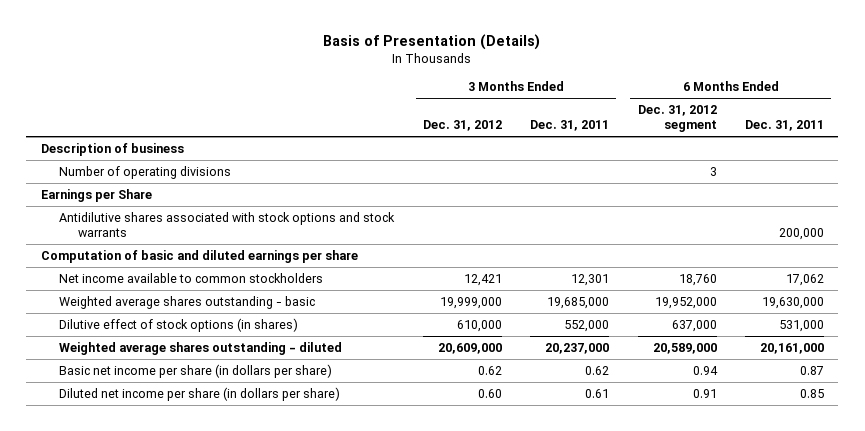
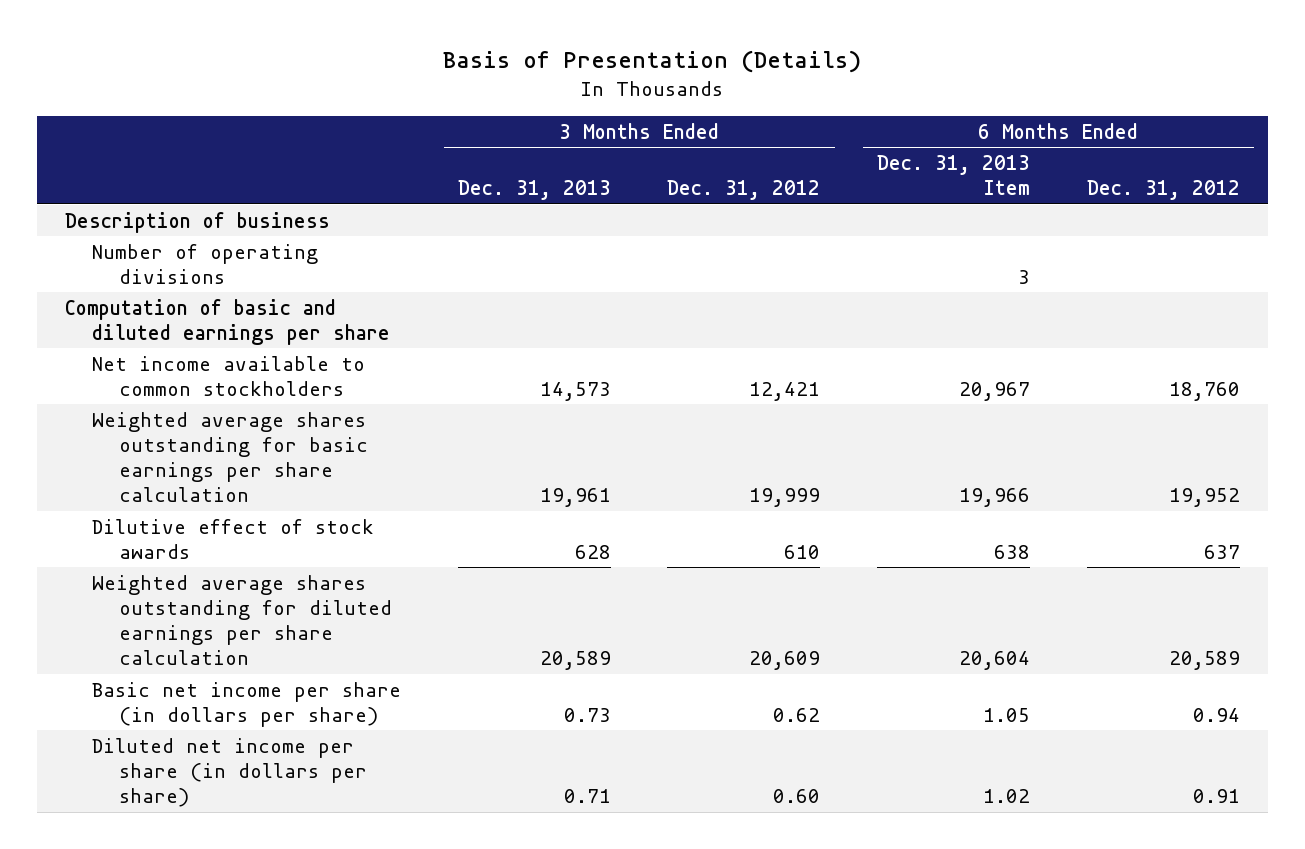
- | 3 Months Ended Dec. 31, 2012 | 3 Months Ended Dec. 31, 2011 | 6 Months Ended Dec. 31, 2012 segment | 6 Months Ended Dec. 31, 2011
+ | 3 Months Ended Dec. 31, 2013 | 3 Months Ended Dec. 31, 2012 | 6 Months Ended Dec. 31, 2013 Item | 6 Months Ended Dec. 31, 2012
- Earnings per Share
- Antidilutive shares associated with stock options and stock warrants | | | | 200,000
- Weighted average shares outstanding - basic | 19,999,000 | 19,685,000 | 19,952,000 | 19,630,000
- Dilutive effect of stock options (in shares) | 610,000 | 552,000 | 637,000 | 531,000
- Weighted average shares outstanding - diluted | 20,609,000 | 20,237,000 | 20,589,000 | 20,161,000
+ Weighted average shares outstanding for basic earnings per share calculation | 19,961 | 19,999 | 19,966 | 19,952
+ Dilutive effect of stock awards | 628 | 610 | 638 | 637
+ Weighted average shares outstanding for diluted earnings per share calculation | 20,589 | 20,609 | 20,604 | 20,589

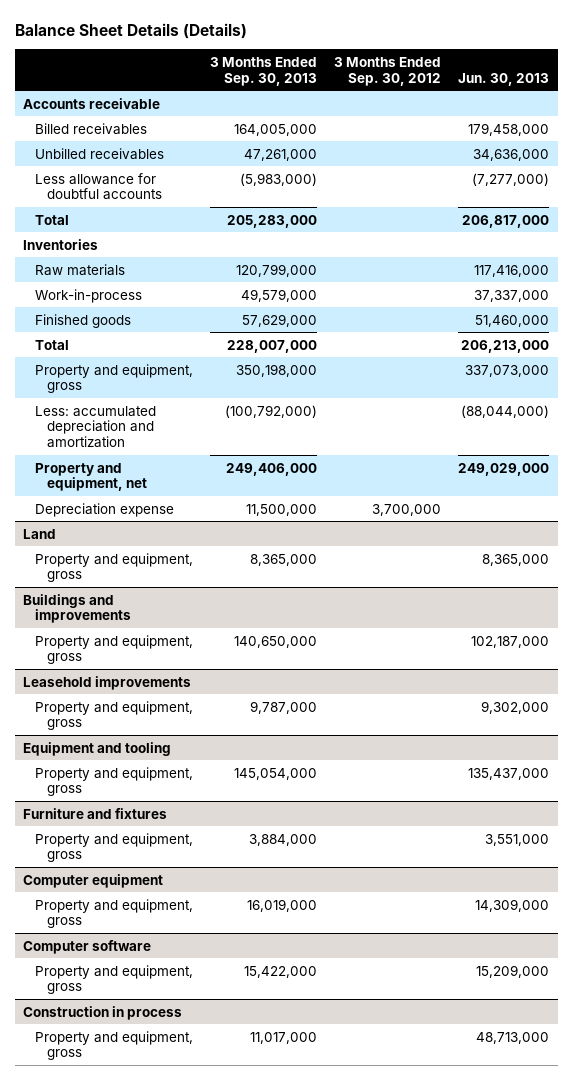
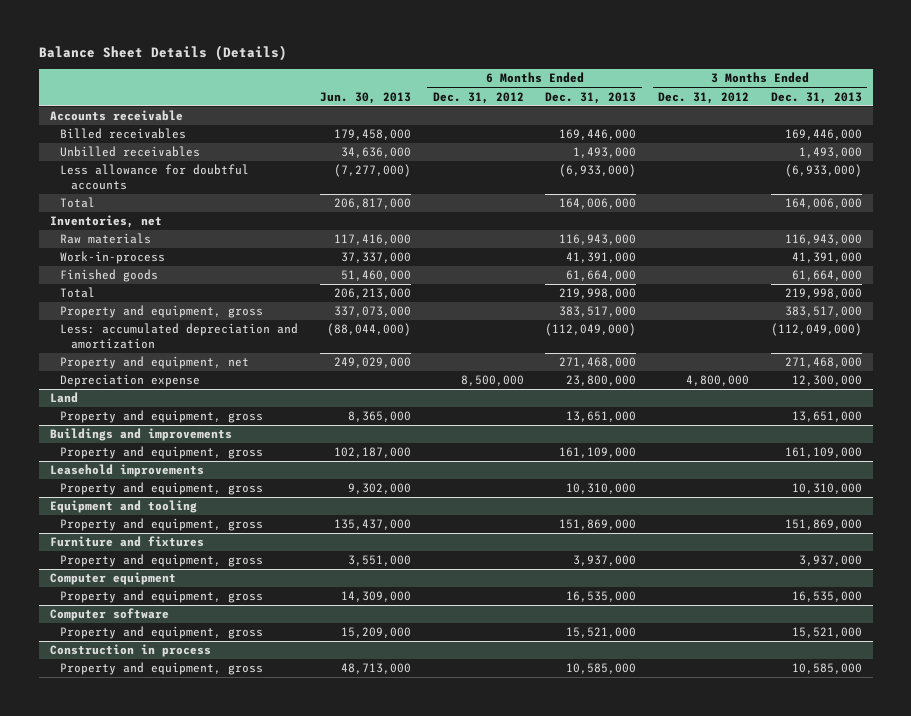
- | 3 Months Ended Sep. 30, 2013 | 3 Months Ended Sep. 30, 2012 | Jun. 30, 2013
+ | Jun. 30, 2013 | 6 Months Ended Dec. 31, 2012 | 6 Months Ended Dec. 31, 2013 | 3 Months Ended Dec. 31, 2012 | 3 Months Ended Dec. 31, 2013
- Inventories
+ Inventories, net

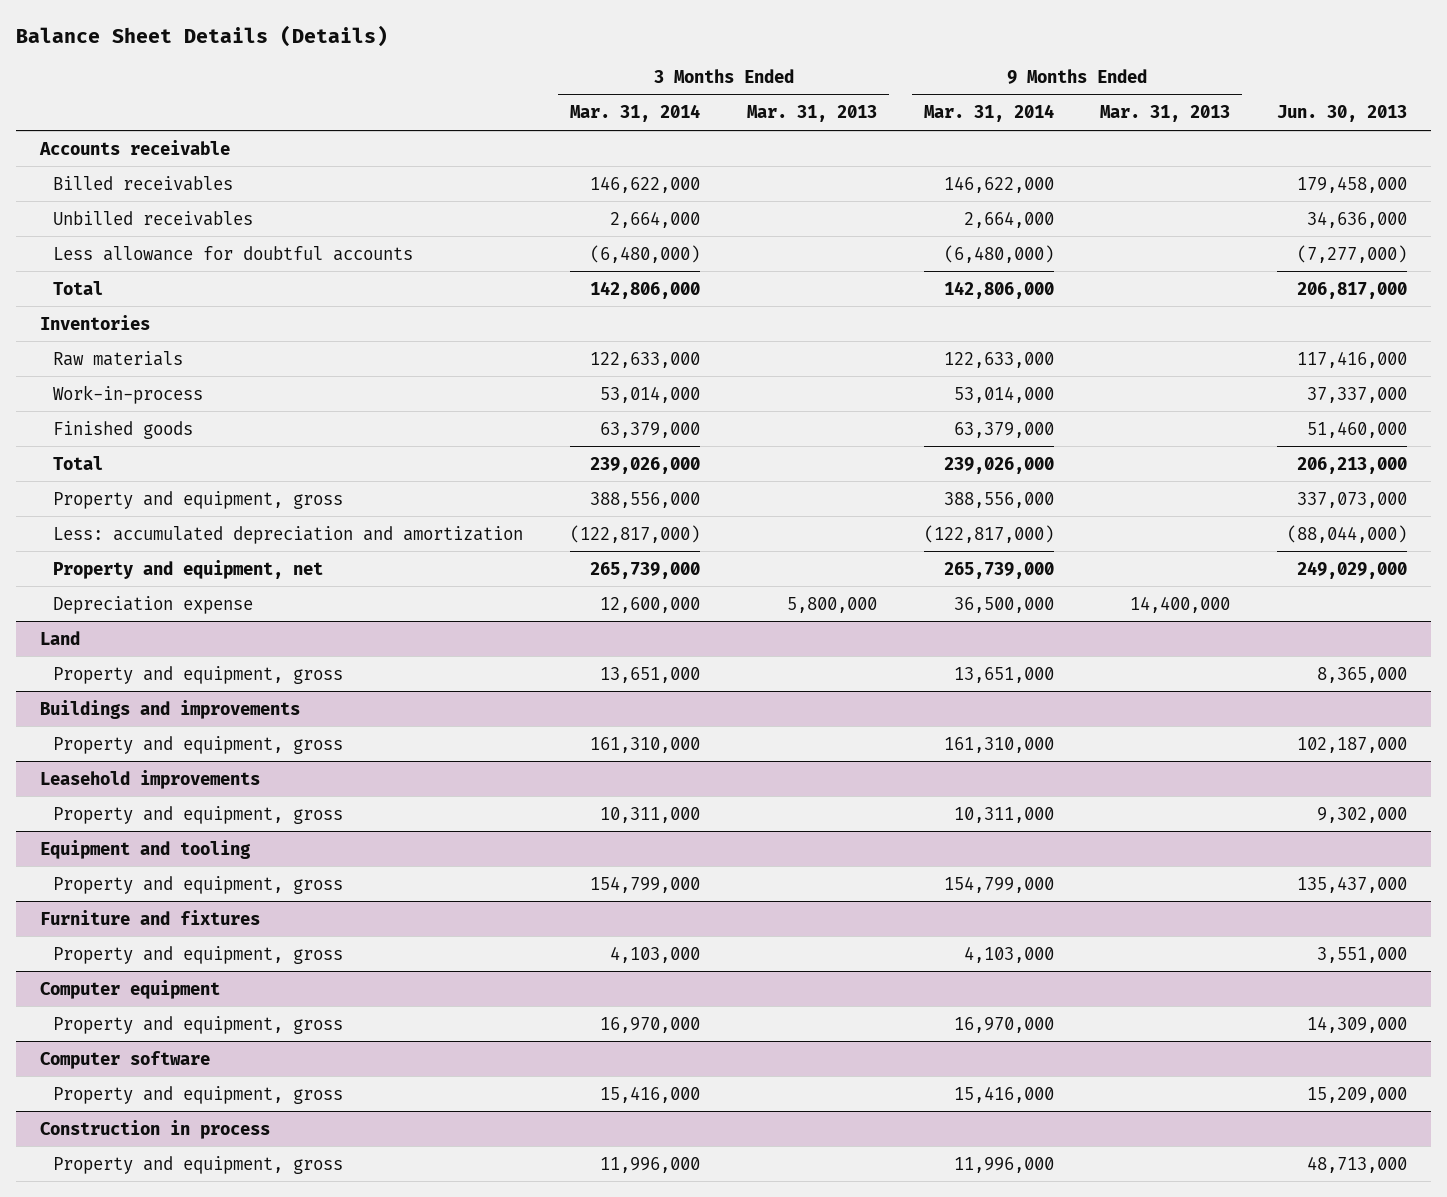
- | Jun. 30, 2013 | 6 Months Ended Dec. 31, 2012 | 6 Months Ended Dec. 31, 2013 | 3 Months Ended Dec. 31, 2012 | 3 Months Ended Dec. 31, 2013
+ | 3 Months Ended Mar. 31, 2014 | 3 Months Ended Mar. 31, 2013 | 9 Months Ended Mar. 31, 2014 | 9 Months Ended Mar. 31, 2013 | Jun. 30, 2013
- Inventories, net
+ Inventories

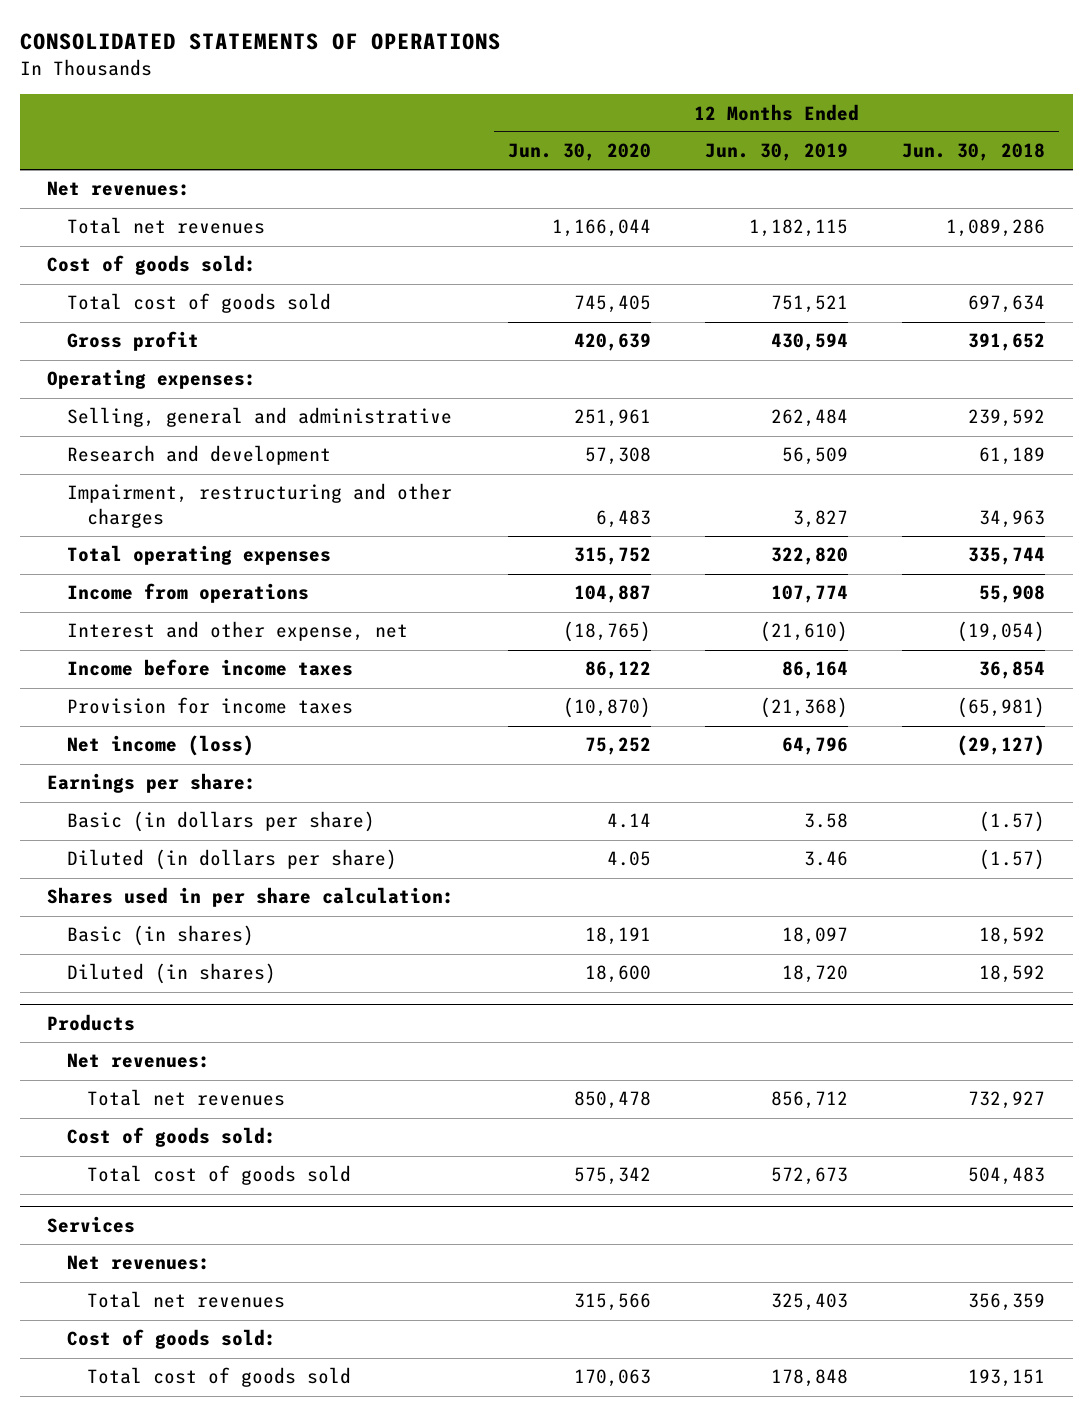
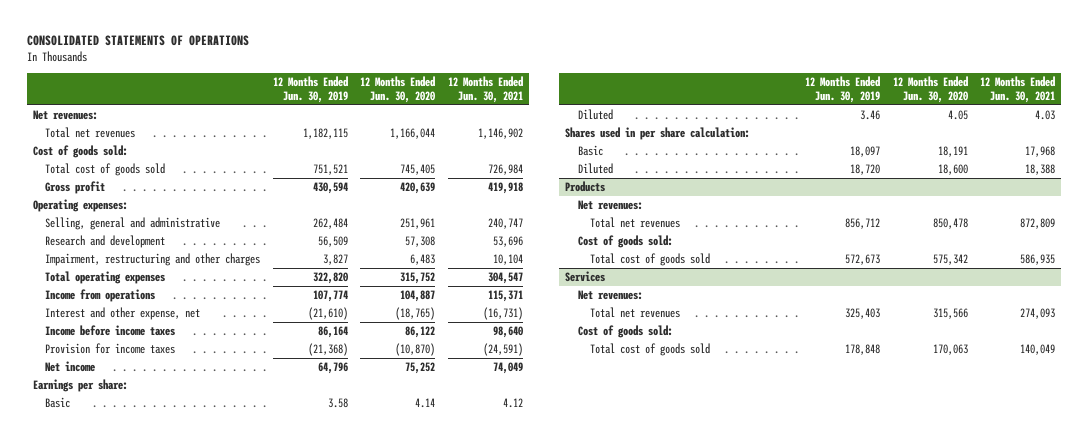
- | 12 Months Ended Jun. 30, 2020 | 12 Months Ended Jun. 30, 2019 | 12 Months Ended Jun. 30, 2018
+ | 12 Months Ended Jun. 30, 2019 | 12 Months Ended Jun. 30, 2020 | 12 Months Ended Jun. 30, 2021
- Net income (loss) | 75,252 | 64,796 | (29,127)
+ Net income | 64,796 | 75,252 | 74,049
- Basic (in dollars per share) | 4.14 | 3.58 | (1.57)
- Diluted (in dollars per share) | 4.05 | 3.46 | (1.57)
+ Basic | 3.58 | 4.14 | 4.12
+ Diluted | 3.46 | 4.05 | 4.03
- Basic (in shares) | 18,191 | 18,097 | 18,592
- Diluted (in shares) | 18,600 | 18,720 | 18,592
+ Basic | 18,097 | 18,191 | 17,968
+ Diluted | 18,720 | 18,600 | 18,388

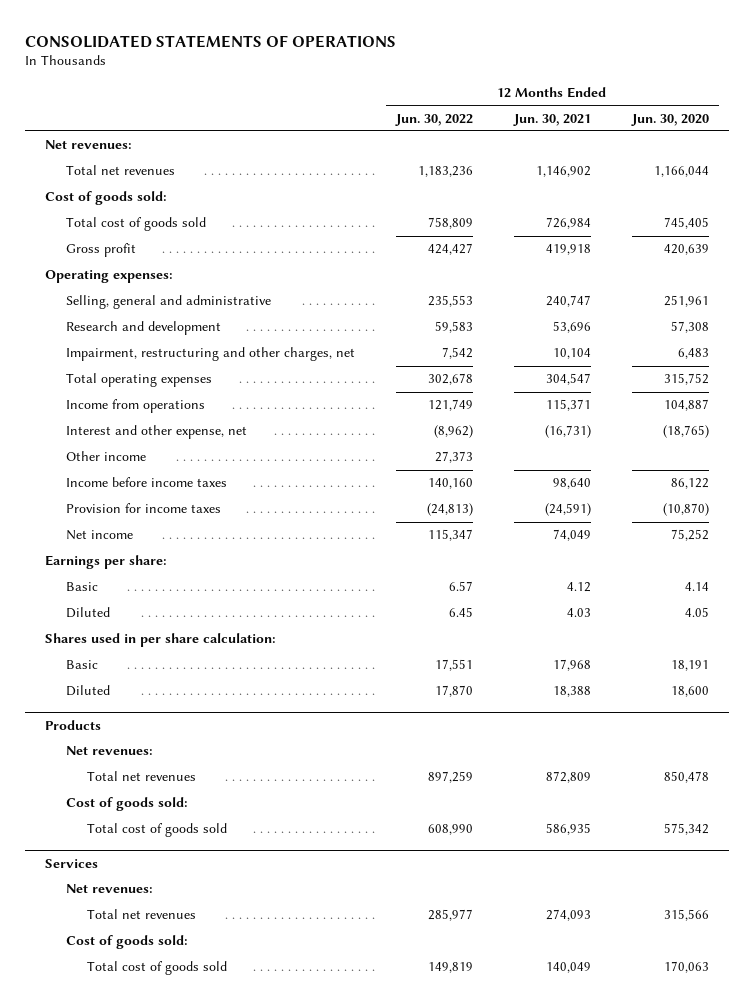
- | 12 Months Ended Jun. 30, 2019 | 12 Months Ended Jun. 30, 2020 | 12 Months Ended Jun. 30, 2021
+ | 12 Months Ended Jun. 30, 2022 | 12 Months Ended Jun. 30, 2021 | 12 Months Ended Jun. 30, 2020
- Impairment, restructuring and other charges | 3,827 | 6,483 | 10,104
+ Impairment, restructuring and other charges, net | 7,542 | 10,104 | 6,483
+ Other income | 27,373 | |

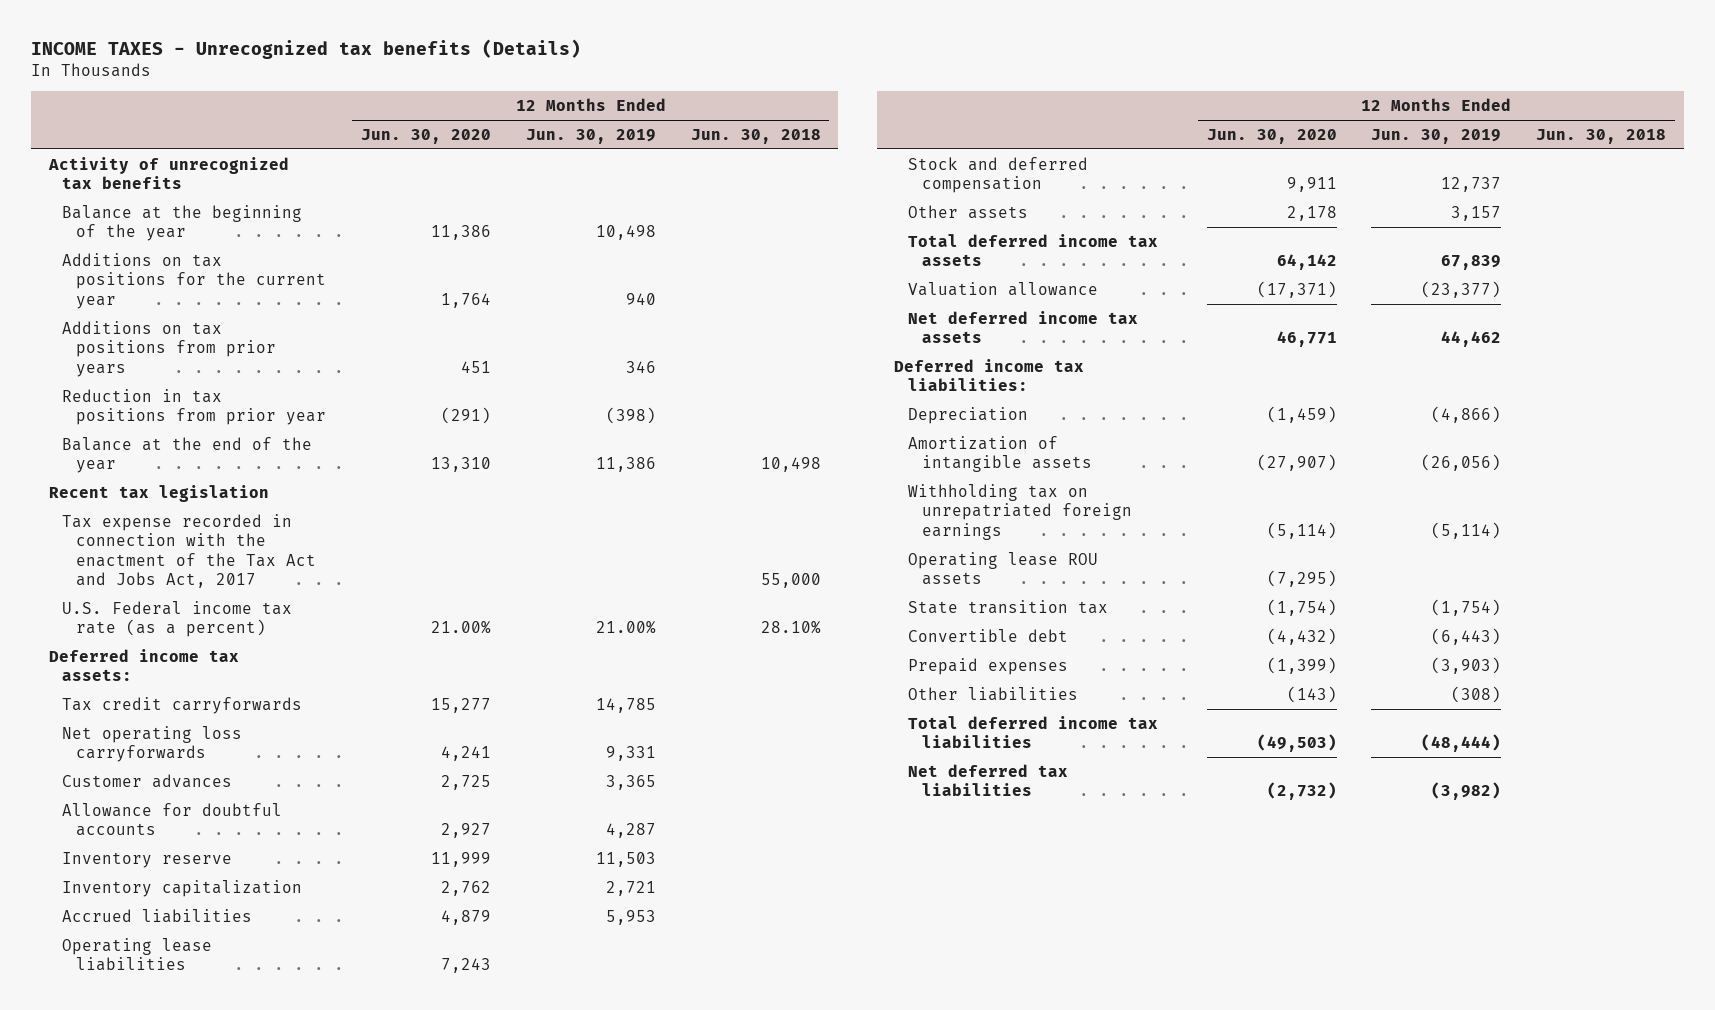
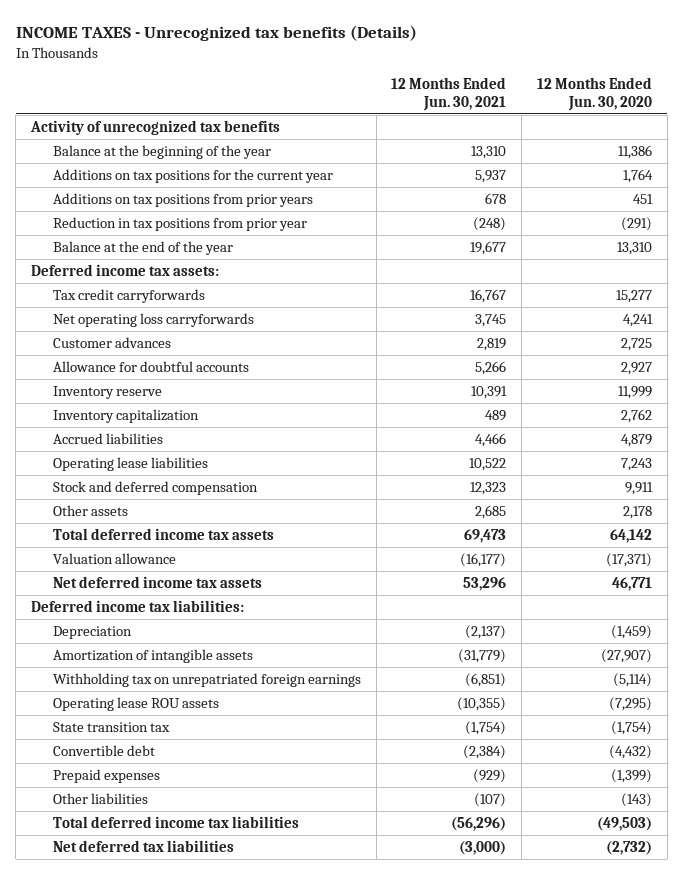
- | 12 Months Ended Jun. 30, 2020 | 12 Months Ended Jun. 30, 2019 | 12 Months Ended Jun. 30, 2018
+ | 12 Months Ended Jun. 30, 2021 | 12 Months Ended Jun. 30, 2020
- Recent tax legislation
- Tax expense recorded in connection with the enactment of the Tax Act and Jobs Act, 2017 | | | 55,000
- U.S. Federal income tax rate (as a percent) | 21.00% | 21.00% | 28.10%

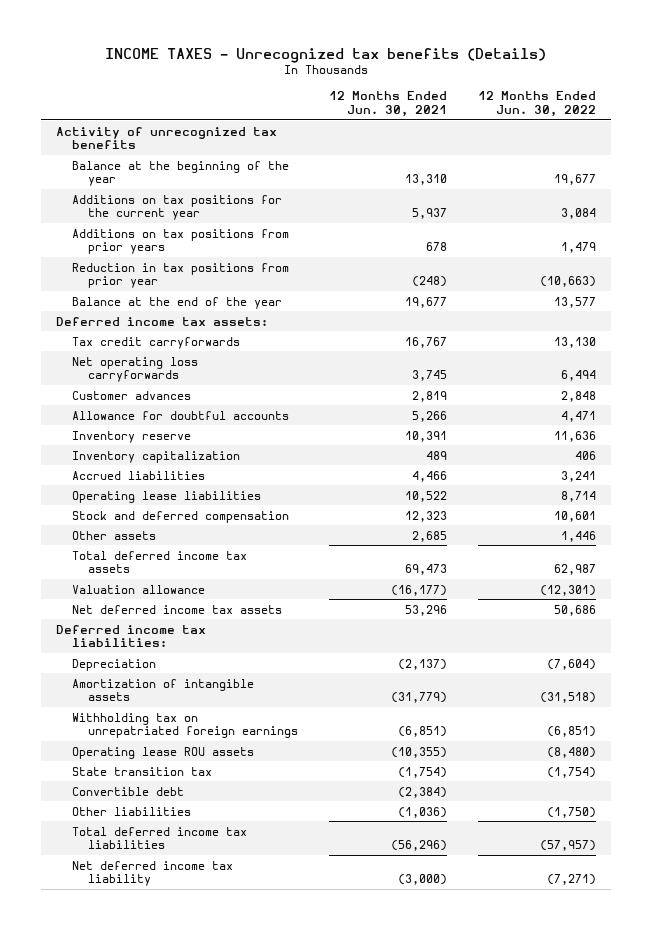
- | 12 Months Ended Jun. 30, 2021 | 12 Months Ended Jun. 30, 2020
+ | 12 Months Ended Jun. 30, 2021 | 12 Months Ended Jun. 30, 2022
- Prepaid expenses | (929) | (1,399)
- Other liabilities | (107) | (143)
+ Other liabilities | (1,036) | (1,750)
- Net deferred tax liabilities | (3,000) | (2,732)
+ Net deferred income tax liability | (3,000) | (7,271)

